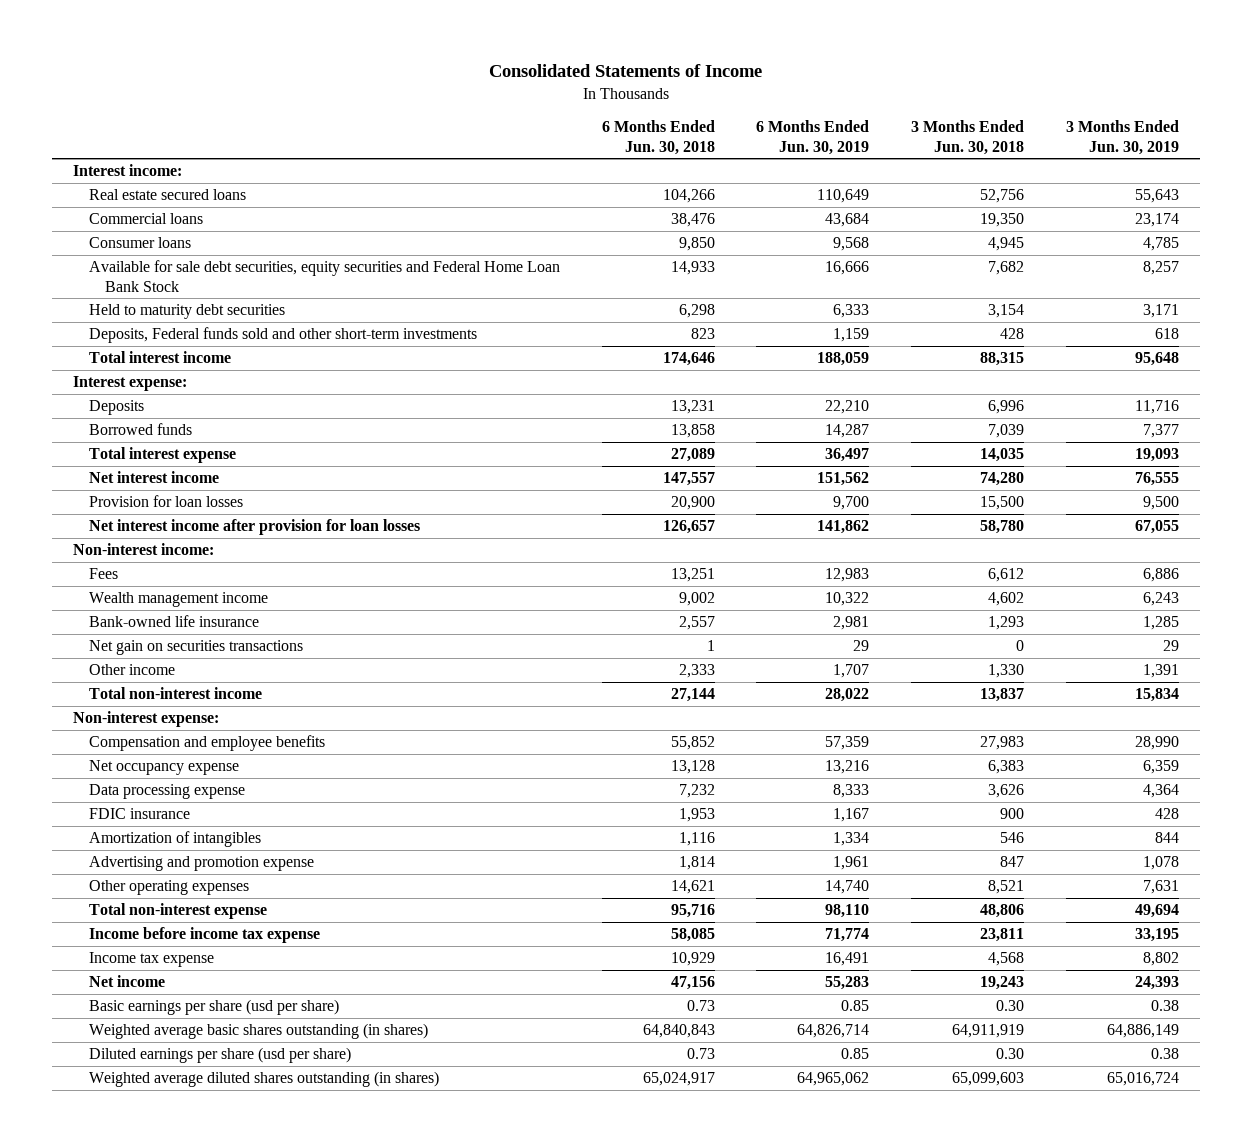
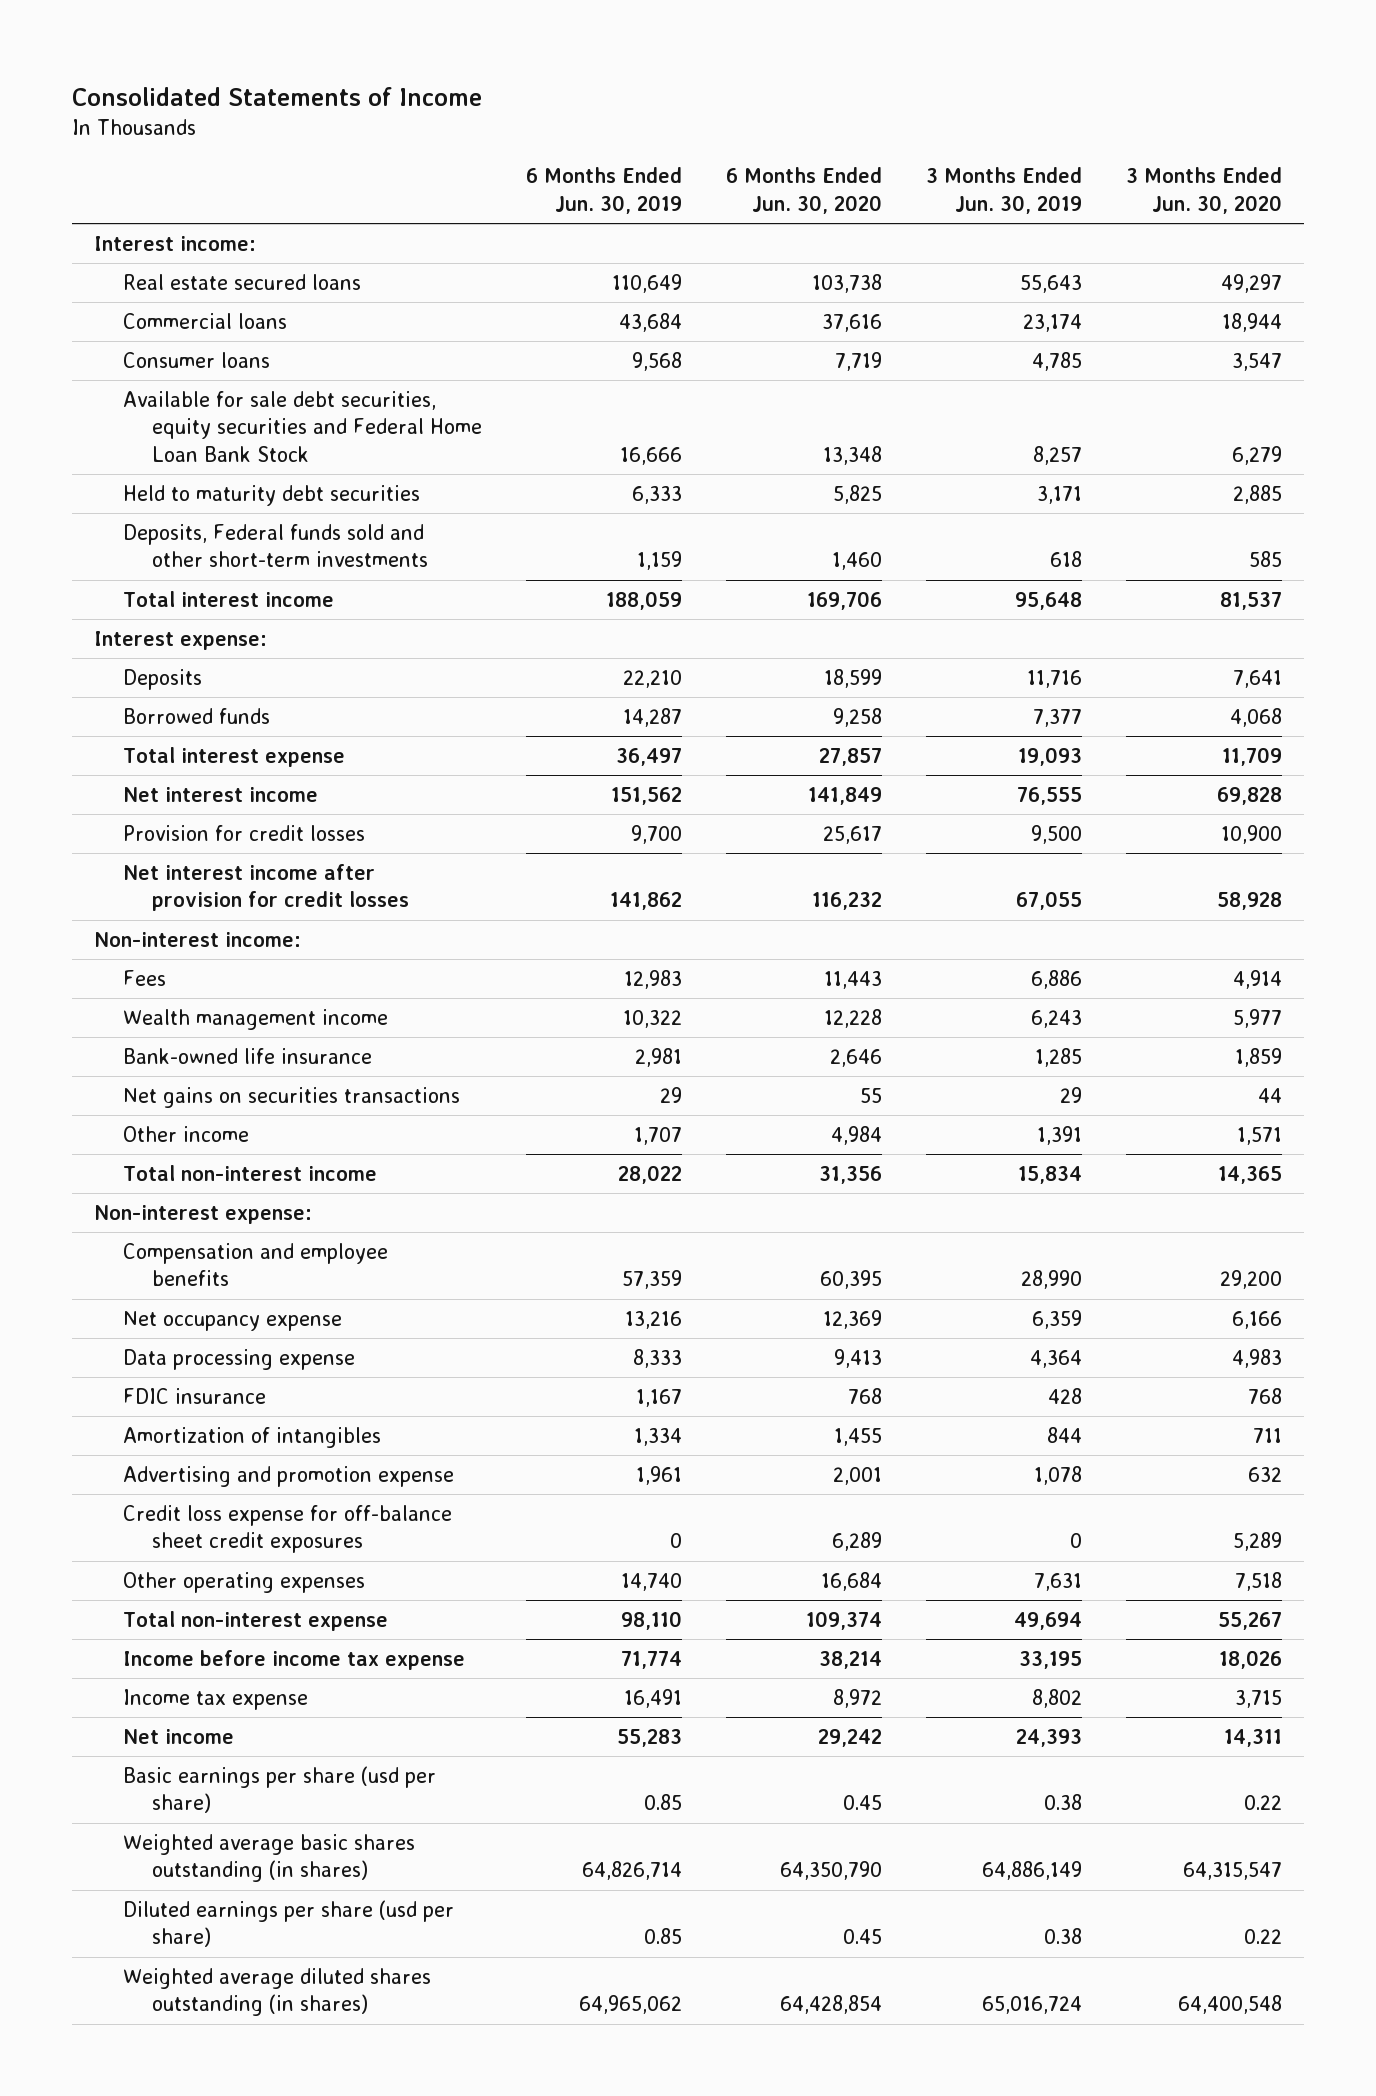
- | 6 Months Ended Jun. 30, 2018 | 6 Months Ended Jun. 30, 2019 | 3 Months Ended Jun. 30, 2018 | 3 Months Ended Jun. 30, 2019
+ | 6 Months Ended Jun. 30, 2019 | 6 Months Ended Jun. 30, 2020 | 3 Months Ended Jun. 30, 2019 | 3 Months Ended Jun. 30, 2020
- Provision for loan losses | 20,900 | 9,700 | 15,500 | 9,500
- Net interest income after provision for loan losses | 126,657 | 141,862 | 58,780 | 67,055
+ Provision for credit losses | 9,700 | 25,617 | 9,500 | 10,900
+ Net interest income after provision for credit losses | 141,862 | 116,232 | 67,055 | 58,928
- Net gain on securities transactions | 1 | 29 | 0 | 29
+ Net gains on securities transactions | 29 | 55 | 29 | 44
+ Credit loss expense for off-balance sheet credit exposures | 0 | 6,289 | 0 | 5,289

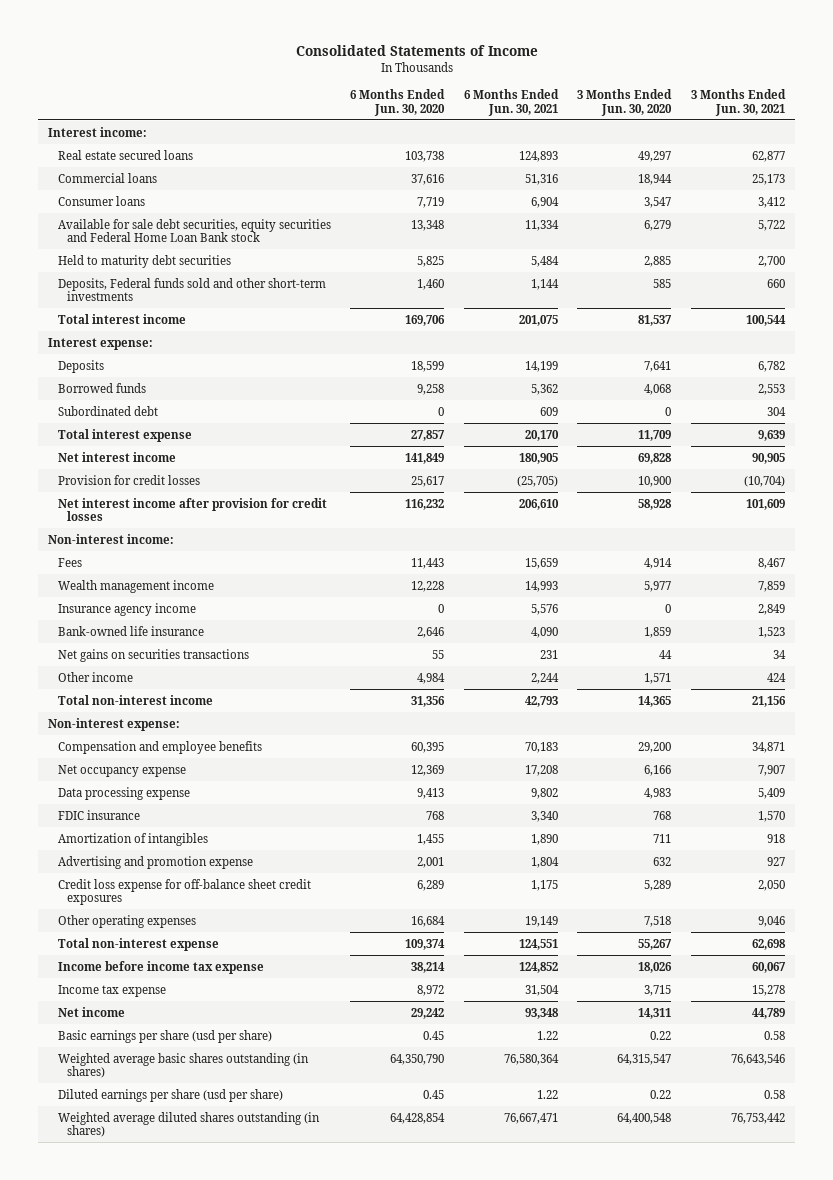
- | 6 Months Ended Jun. 30, 2019 | 6 Months Ended Jun. 30, 2020 | 3 Months Ended Jun. 30, 2019 | 3 Months Ended Jun. 30, 2020
+ | 6 Months Ended Jun. 30, 2020 | 6 Months Ended Jun. 30, 2021 | 3 Months Ended Jun. 30, 2020 | 3 Months Ended Jun. 30, 2021
- Available for sale debt securities, equity securities and Federal Home Loan Bank Stock | 16,666 | 13,348 | 8,257 | 6,279
+ Available for sale debt securities, equity securities and Federal Home Loan Bank stock | 13,348 | 11,334 | 6,279 | 5,722
+ Subordinated debt | 0 | 609 | 0 | 304
+ Insurance agency income | 0 | 5,576 | 0 | 2,849

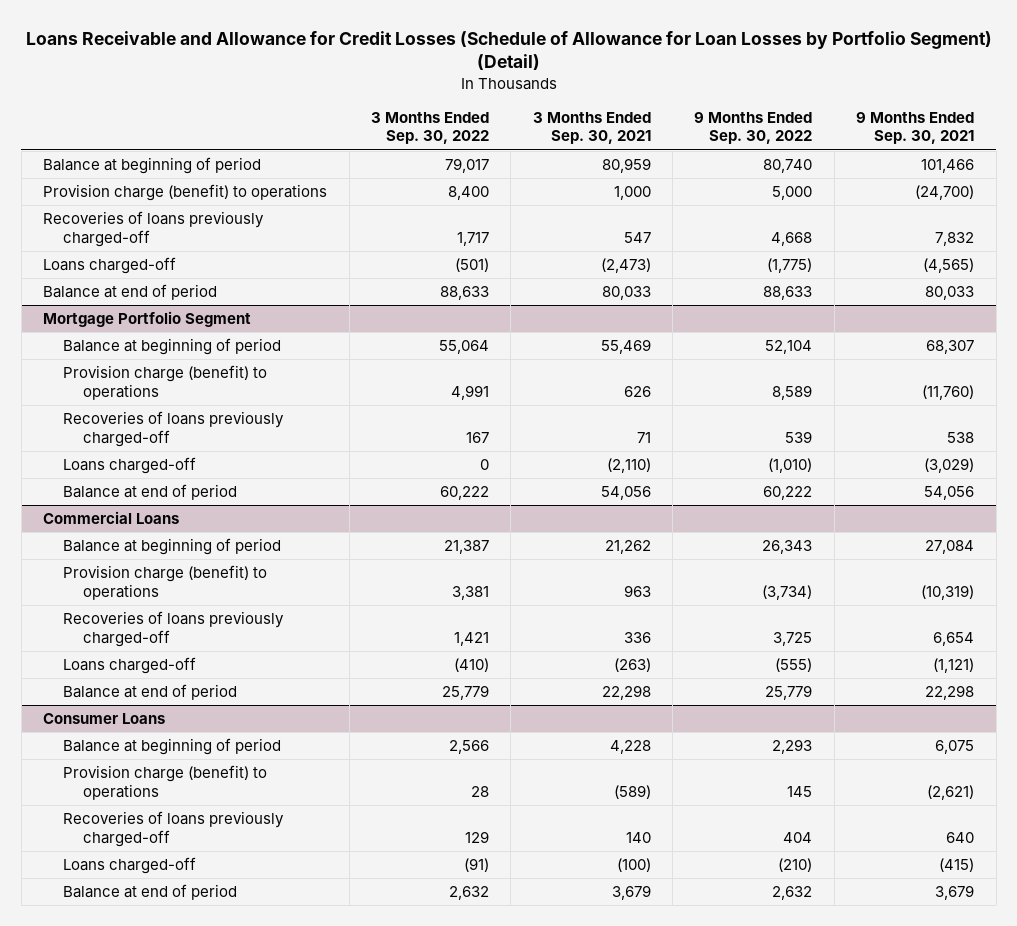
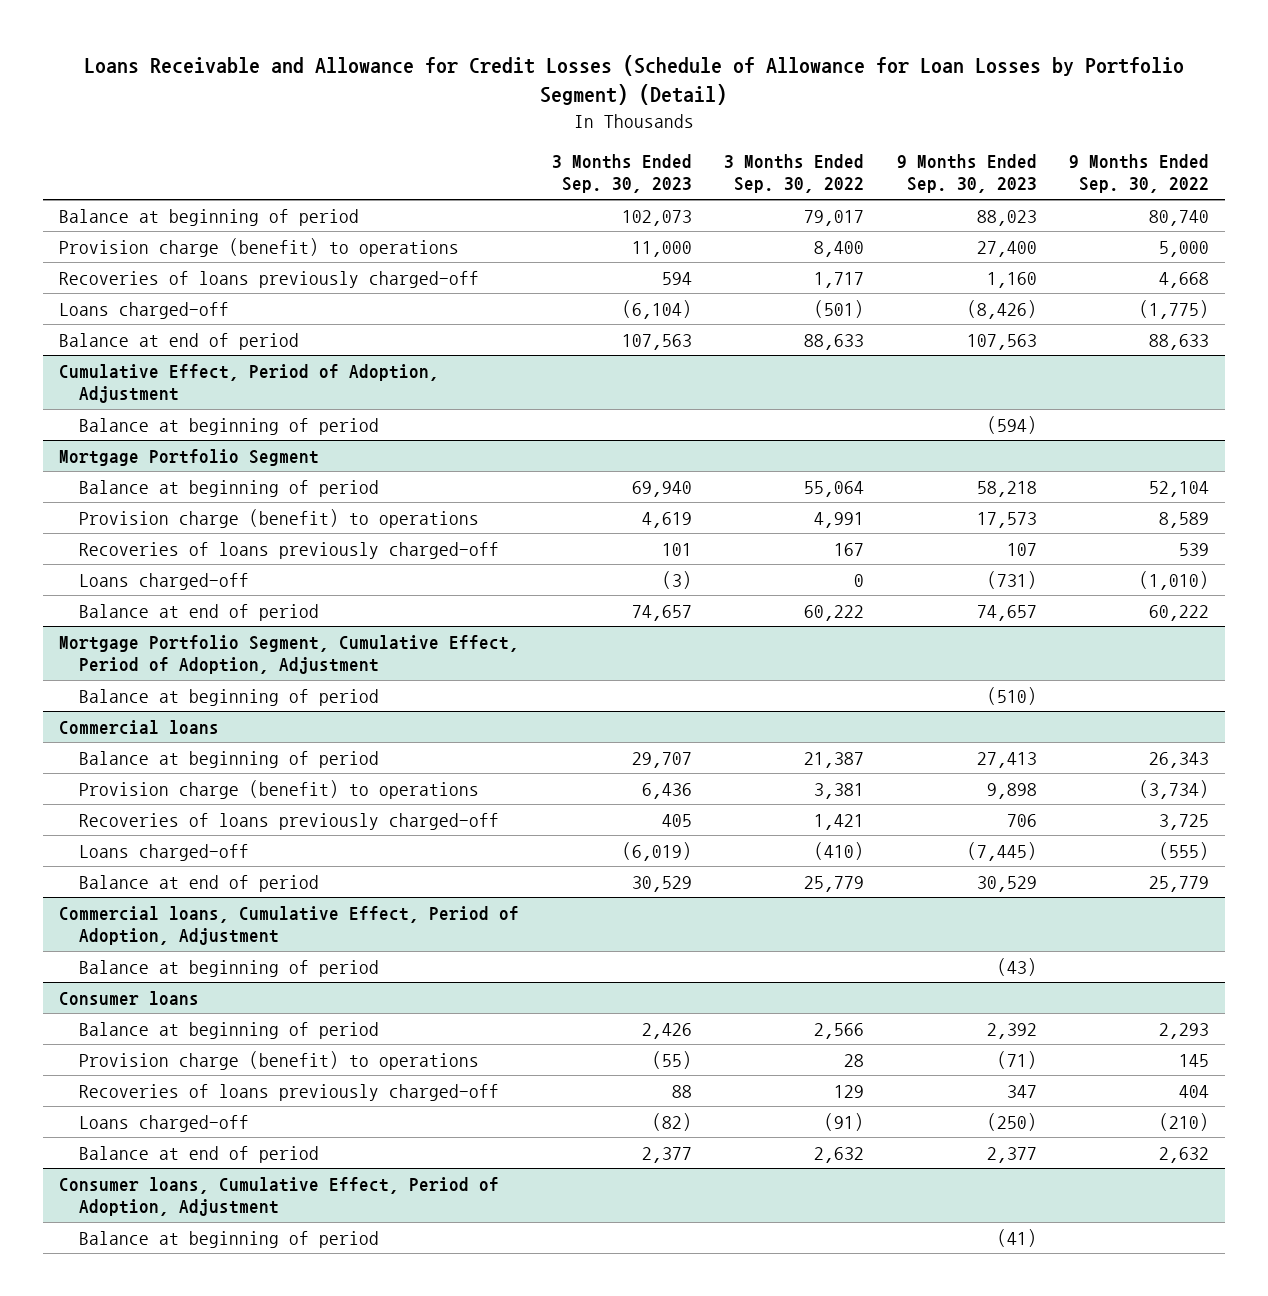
- | 3 Months Ended Sep. 30, 2022 | 3 Months Ended Sep. 30, 2021 | 9 Months Ended Sep. 30, 2022 | 9 Months Ended Sep. 30, 2021
+ | 3 Months Ended Sep. 30, 2023 | 3 Months Ended Sep. 30, 2022 | 9 Months Ended Sep. 30, 2023 | 9 Months Ended Sep. 30, 2022
+ Cumulative Effect, Period of Adoption, Adjustment
+ Balance at beginning of period | | | (594) |
- Commercial Loans
+ Mortgage Portfolio Segment, Cumulative Effect, Period of Adoption, Adjustment
+ Balance at beginning of period | | | (510) |
+ Commercial loans
- Consumer Loans
+ Commercial loans, Cumulative Effect, Period of Adoption, Adjustment
+ Balance at beginning of period | | | (43) |
+ Consumer loans
+ Consumer loans, Cumulative Effect, Period of Adoption, Adjustment
+ Balance at beginning of period | | | (41) |

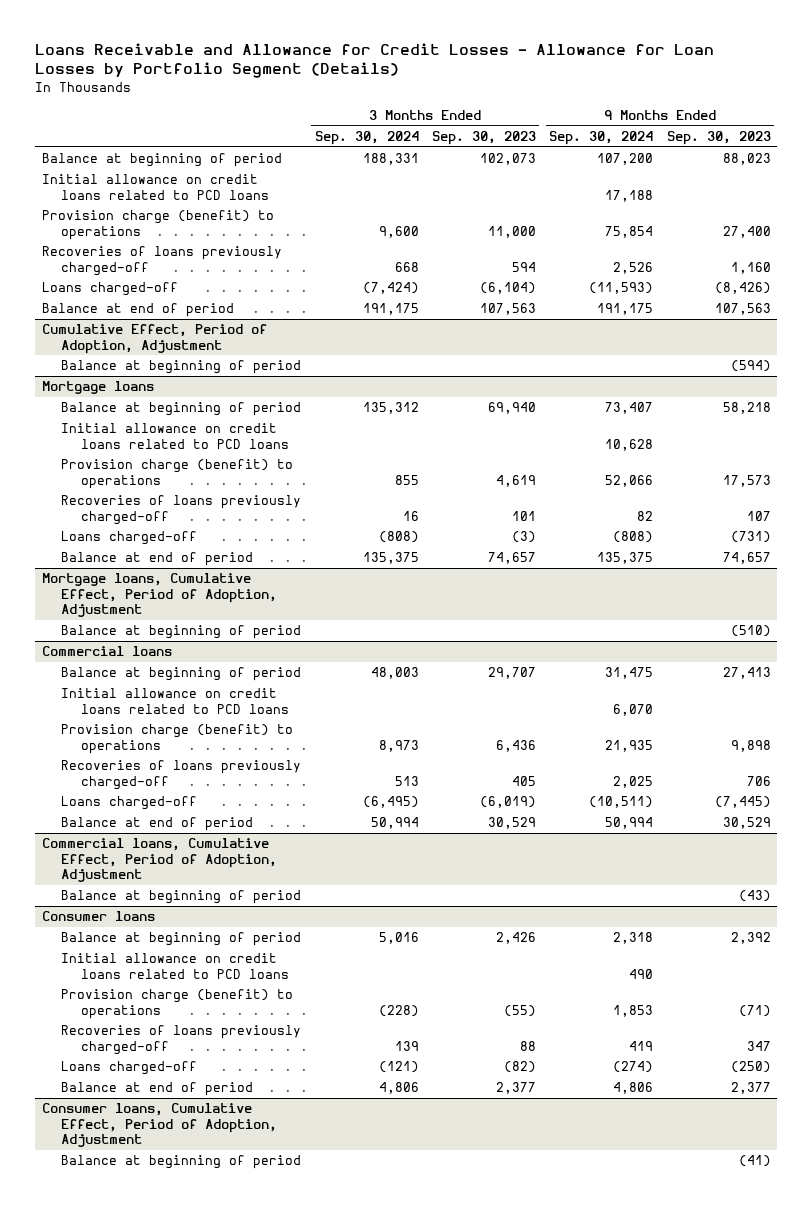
- Loans Receivable and Allowance for Credit Losses (Schedule of Allowance for Loan Losses by Portfolio Segment) (Detail)
+ Loans Receivable and Allowance for Credit Losses - Allowance for Loan Losses by Portfolio Segment (Details)
- | 3 Months Ended Sep. 30, 2023 | 3 Months Ended Sep. 30, 2022 | 9 Months Ended Sep. 30, 2023 | 9 Months Ended Sep. 30, 2022
+ | 3 Months Ended Sep. 30, 2024 | 3 Months Ended Sep. 30, 2023 | 9 Months Ended Sep. 30, 2024 | 9 Months Ended Sep. 30, 2023
+ Initial allowance on credit loans related to PCD loans | | | 17,188 |
- Mortgage Portfolio Segment
+ Mortgage loans
+ Initial allowance on credit loans related to PCD loans | | | 10,628 |
- Mortgage Portfolio Segment, Cumulative Effect, Period of Adoption, Adjustment
+ Mortgage loans, Cumulative Effect, Period of Adoption, Adjustment
@ Commercial loans
+ Initial allowance on credit loans related to PCD loans | | | 6,070 |
@ Consumer loans
+ Initial allowance on credit loans related to PCD loans | | | 490 |

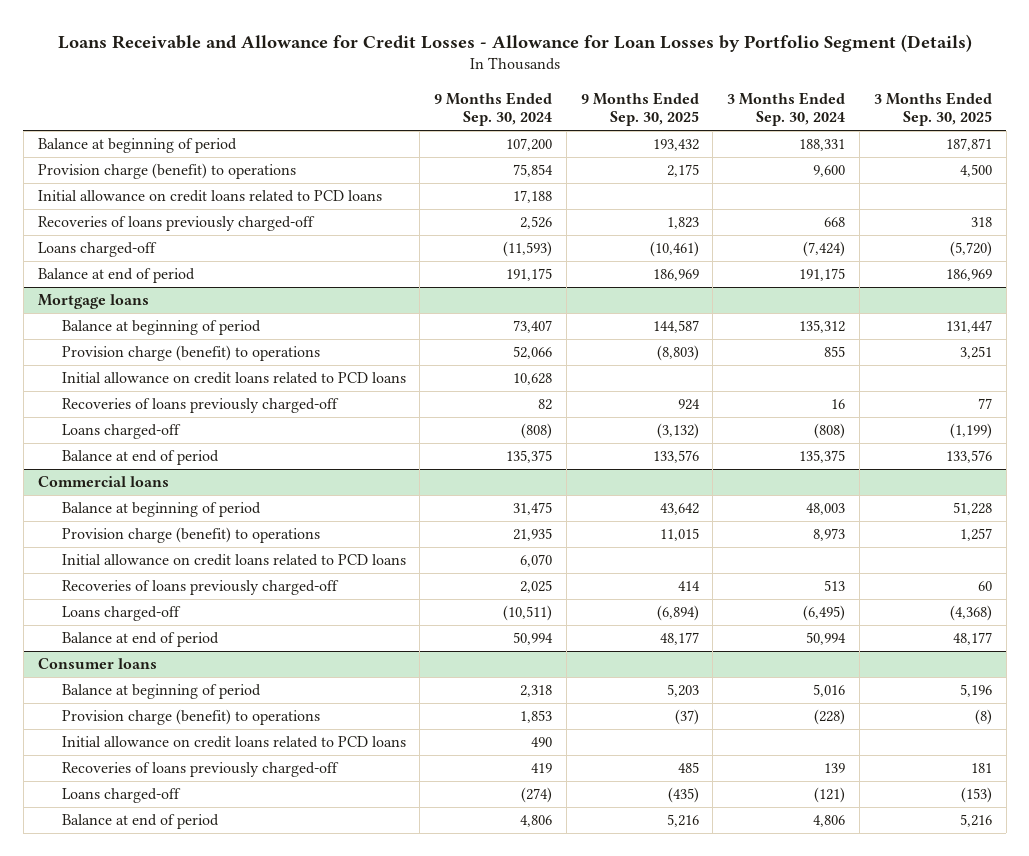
- | 3 Months Ended Sep. 30, 2024 | 3 Months Ended Sep. 30, 2023 | 9 Months Ended Sep. 30, 2024 | 9 Months Ended Sep. 30, 2023
+ | 9 Months Ended Sep. 30, 2024 | 9 Months Ended Sep. 30, 2025 | 3 Months Ended Sep. 30, 2024 | 3 Months Ended Sep. 30, 2025
moved down: Initial allowance on credit loans related to PCD loans | 17,188 | | |
- Cumulative Effect, Period of Adoption, Adjustment
- Balance at beginning of period | | | | (594)
@ Mortgage loans
moved down: Initial allowance on credit loans related to PCD loans | 10,628 | | |
- Mortgage loans, Cumulative Effect, Period of Adoption, Adjustment
- Balance at beginning of period | | | | (510)
@ Commercial loans
moved down: Initial allowance on credit loans related to PCD loans | 6,070 | | |
- Commercial loans, Cumulative Effect, Period of Adoption, Adjustment
- Balance at beginning of period | | | | (43)
@ Consumer loans
moved down: Initial allowance on credit loans related to PCD loans | 490 | | |
- Consumer loans, Cumulative Effect, Period of Adoption, Adjustment
- Balance at beginning of period | | | | (41)

